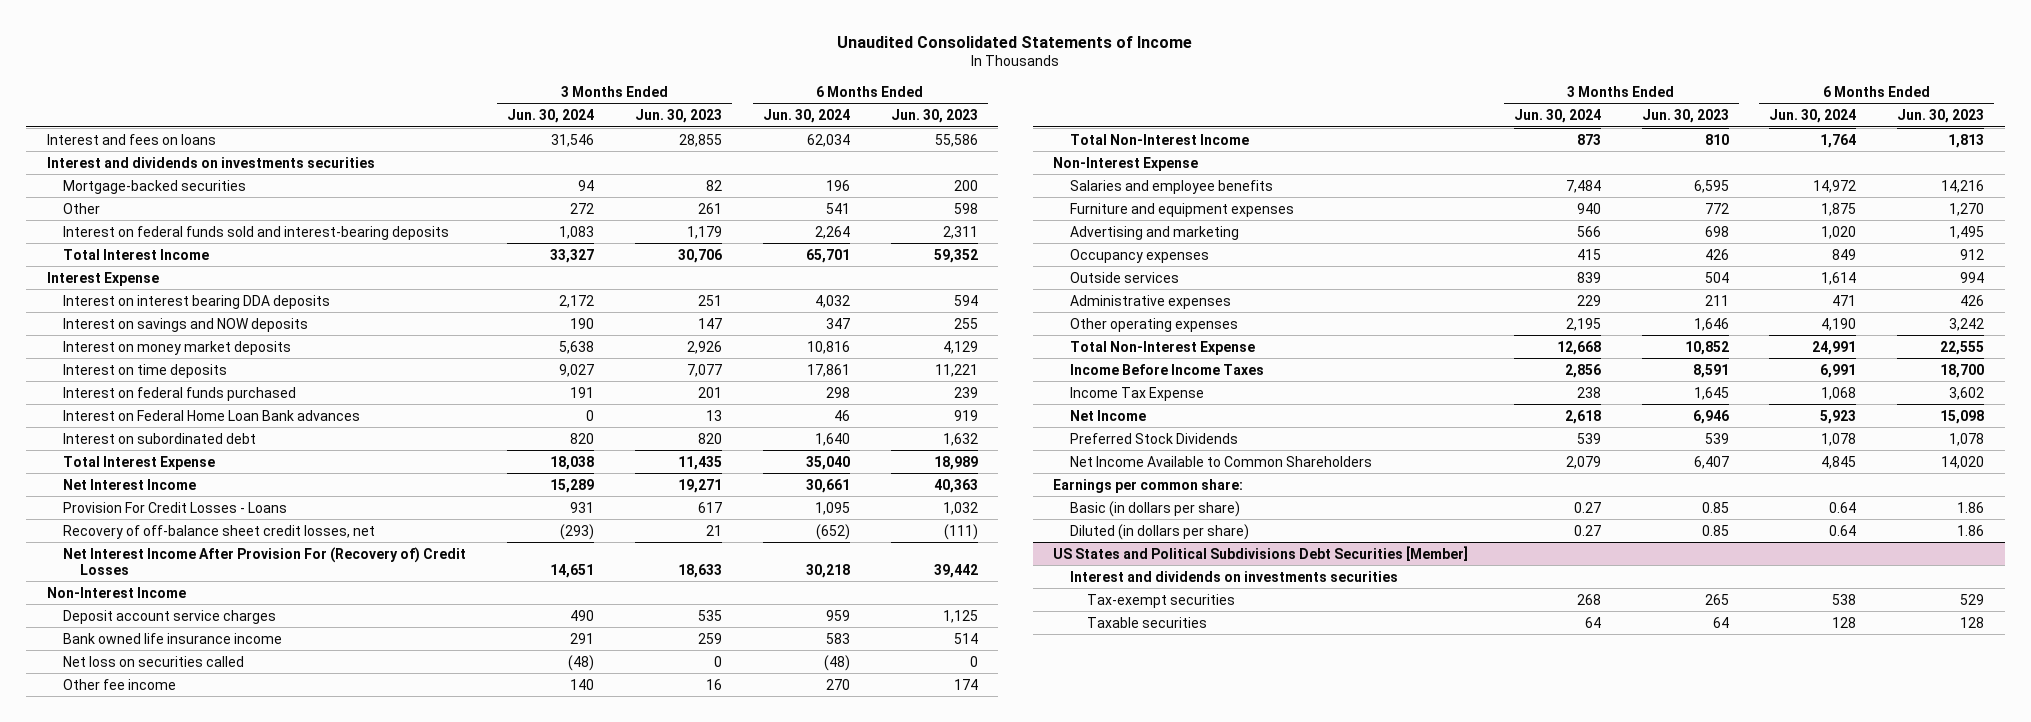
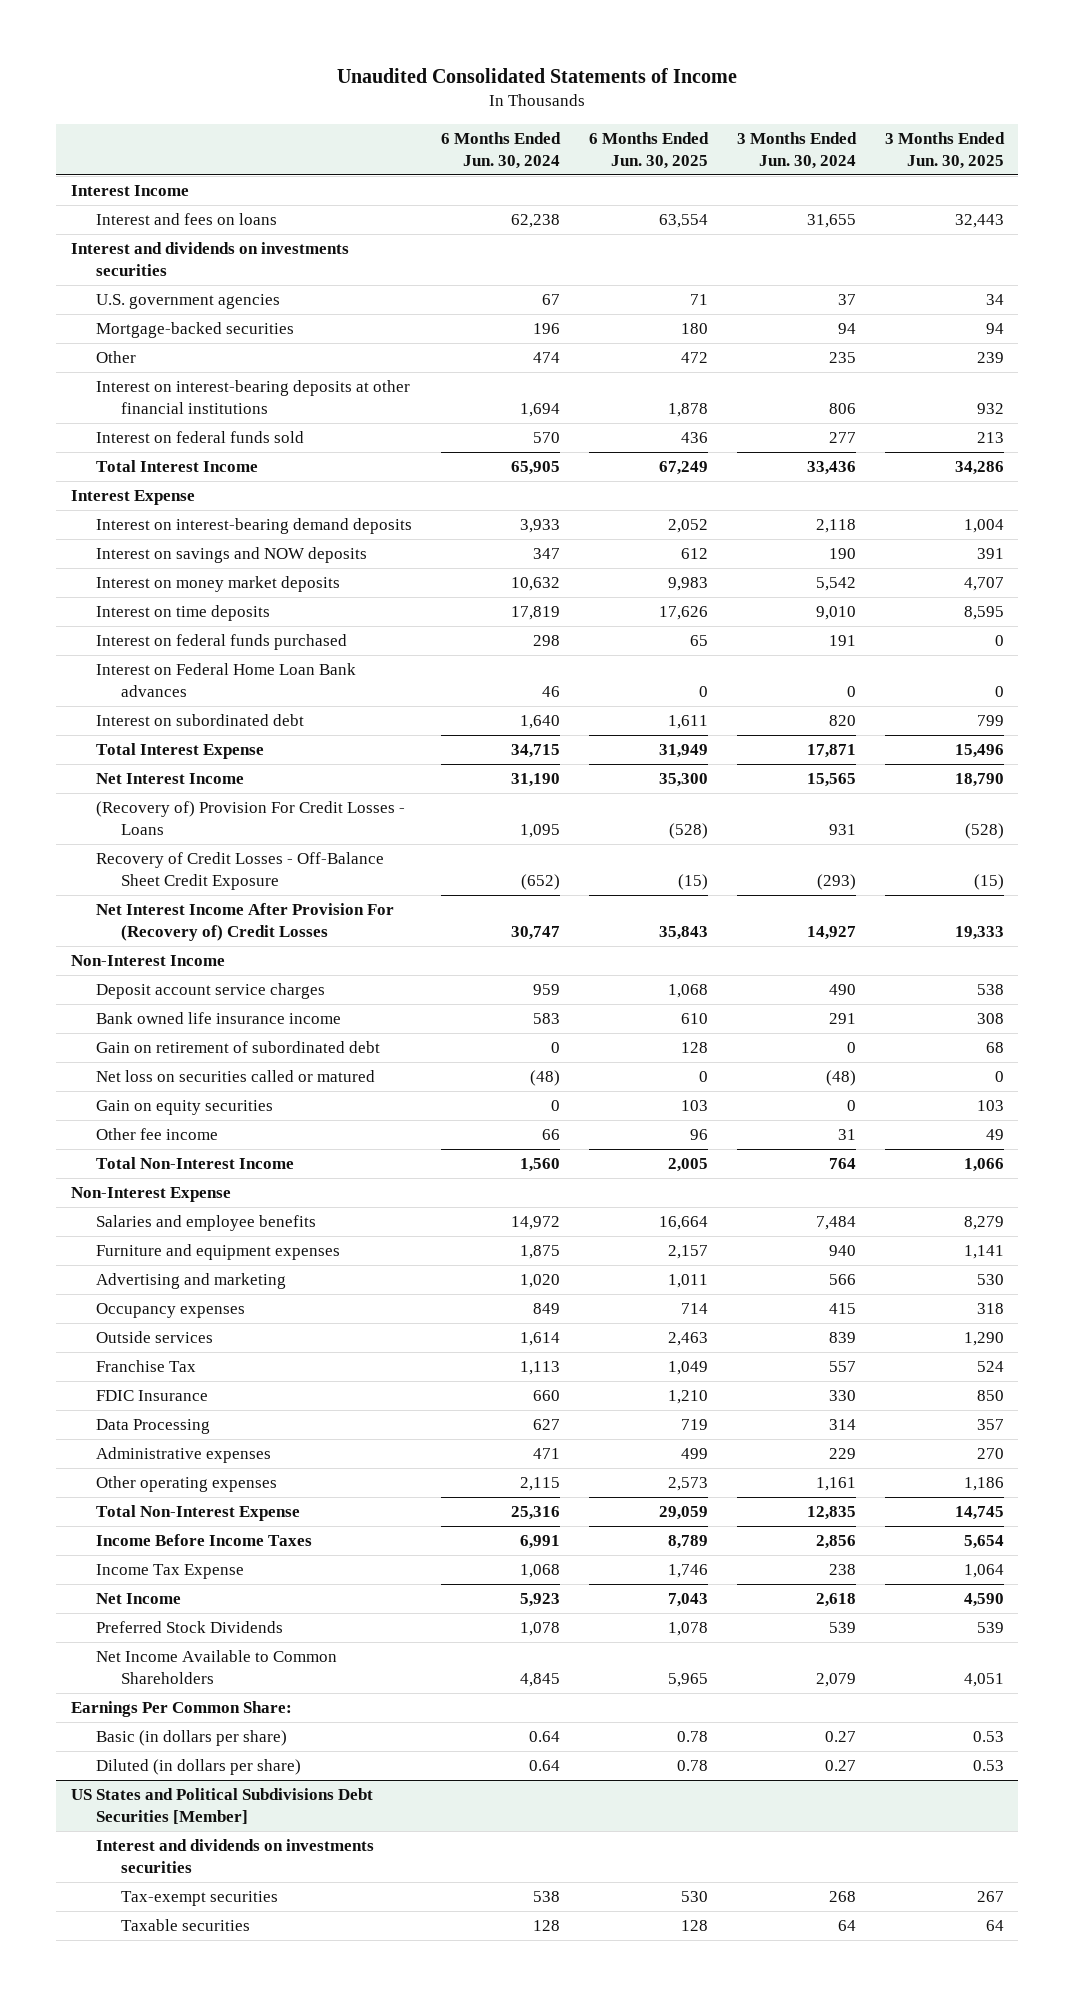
- | 3 Months Ended Jun. 30, 2024 | 3 Months Ended Jun. 30, 2023 | 6 Months Ended Jun. 30, 2024 | 6 Months Ended Jun. 30, 2023
+ | 6 Months Ended Jun. 30, 2024 | 6 Months Ended Jun. 30, 2025 | 3 Months Ended Jun. 30, 2024 | 3 Months Ended Jun. 30, 2025
- Interest and fees on loans | 31,546 | 28,855 | 62,034 | 55,586
+ Interest Income
+ Interest and fees on loans | 62,238 | 63,554 | 31,655 | 32,443
+ U.S. government agencies | 67 | 71 | 37 | 34
- Other | 272 | 261 | 541 | 598
- Interest on federal funds sold and interest-bearing deposits | 1,083 | 1,179 | 2,264 | 2,311
- Total Interest Income | 33,327 | 30,706 | 65,701 | 59,352
+ Other | 474 | 472 | 235 | 239
+ Interest on interest-bearing deposits at other financial institutions | 1,694 | 1,878 | 806 | 932
+ Interest on federal funds sold | 570 | 436 | 277 | 213
+ Total Interest Income | 65,905 | 67,249 | 33,436 | 34,286
- Interest on interest bearing DDA deposits | 2,172 | 251 | 4,032 | 594
+ Interest on interest-bearing demand deposits | 3,933 | 2,052 | 2,118 | 1,004
- Interest on money market deposits | 5,638 | 2,926 | 10,816 | 4,129
- Interest on time deposits | 9,027 | 7,077 | 17,861 | 11,221
+ Interest on money market deposits | 10,632 | 9,983 | 5,542 | 4,707
+ Interest on time deposits | 17,819 | 17,626 | 9,010 | 8,595
- Total Interest Expense | 18,038 | 11,435 | 35,040 | 18,989
- Net Interest Income | 15,289 | 19,271 | 30,661 | 40,363
- Provision For Credit Losses - Loans | 931 | 617 | 1,095 | 1,032
- Recovery of off-balance sheet credit losses, net | (293) | 21 | (652) | (111)
- Net Interest Income After Provision For (Recovery of) Credit Losses | 14,651 | 18,633 | 30,218 | 39,442
+ Total Interest Expense | 34,715 | 31,949 | 17,871 | 15,496
+ Net Interest Income | 31,190 | 35,300 | 15,565 | 18,790
+ (Recovery of) Provision For Credit Losses - Loans | 1,095 | (528) | 931 | (528)
+ Recovery of Credit Losses - Off-Balance Sheet Credit Exposure | (652) | (15) | (293) | (15)
+ Net Interest Income After Provision For (Recovery of) Credit Losses | 30,747 | 35,843 | 14,927 | 19,333
- Net loss on securities called | (48) | 0 | (48) | 0
- Other fee income | 140 | 16 | 270 | 174
- Total Non-Interest Income | 873 | 810 | 1,764 | 1,813
+ Gain on retirement of subordinated debt | 0 | 128 | 0 | 68
+ Net loss on securities called or matured | (48) | 0 | (48) | 0
+ Gain on equity securities | 0 | 103 | 0 | 103
+ Other fee income | 66 | 96 | 31 | 49
+ Total Non-Interest Income | 1,560 | 2,005 | 764 | 1,066
+ Franchise Tax | 1,113 | 1,049 | 557 | 524
+ FDIC Insurance | 660 | 1,210 | 330 | 850
+ Data Processing | 627 | 719 | 314 | 357
- Other operating expenses | 2,195 | 1,646 | 4,190 | 3,242
- Total Non-Interest Expense | 12,668 | 10,852 | 24,991 | 22,555
+ Other operating expenses | 2,115 | 2,573 | 1,161 | 1,186
+ Total Non-Interest Expense | 25,316 | 29,059 | 12,835 | 14,745
- Earnings per common share:
+ Earnings Per Common Share:

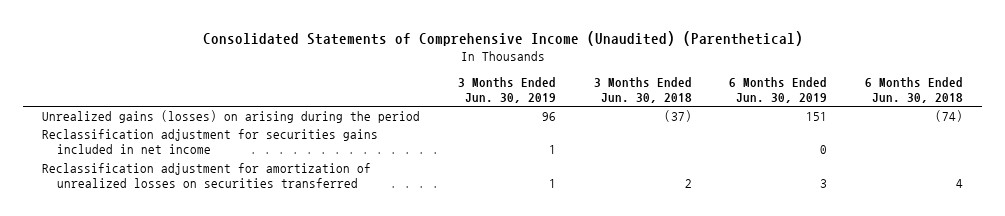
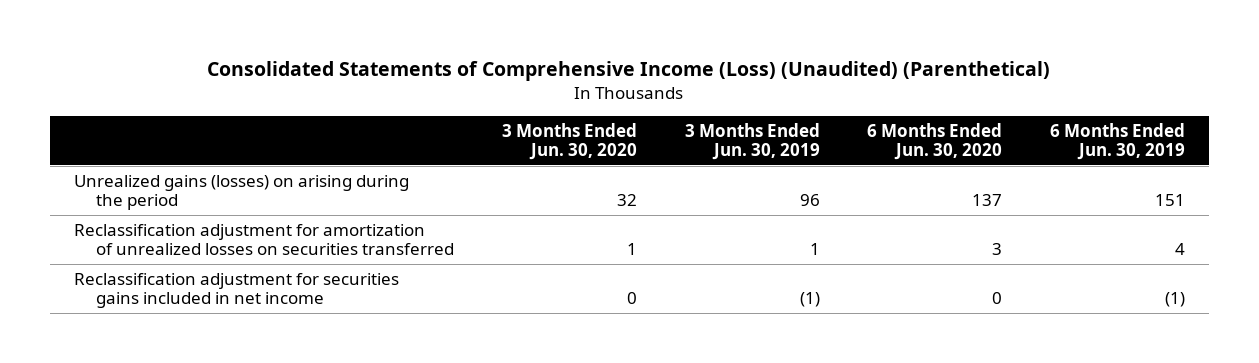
- Consolidated Statements of Comprehensive Income (Unaudited) (Parenthetical)
+ Consolidated Statements of Comprehensive Income (Loss) (Unaudited) (Parenthetical)
- | 3 Months Ended Jun. 30, 2019 | 3 Months Ended Jun. 30, 2018 | 6 Months Ended Jun. 30, 2019 | 6 Months Ended Jun. 30, 2018
+ | 3 Months Ended Jun. 30, 2020 | 3 Months Ended Jun. 30, 2019 | 6 Months Ended Jun. 30, 2020 | 6 Months Ended Jun. 30, 2019
- Reclassification adjustment for securities gains included in net income | 1 | | 0 |
- Reclassification adjustment for amortization of unrealized losses on securities transferred | 1 | 2 | 3 | 4
+ Reclassification adjustment for amortization of unrealized losses on securities transferred | 1 | 1 | 3 | 4
+ Reclassification adjustment for securities gains included in net income | 0 | (1) | 0 | (1)

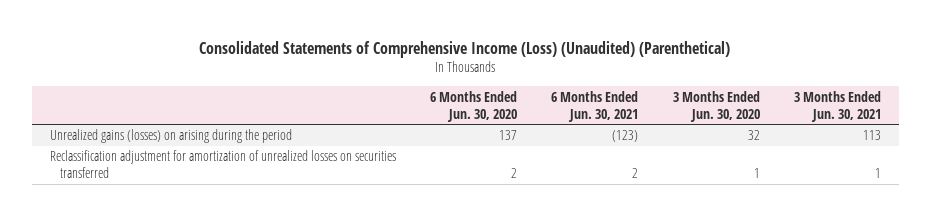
- | 3 Months Ended Jun. 30, 2020 | 3 Months Ended Jun. 30, 2019 | 6 Months Ended Jun. 30, 2020 | 6 Months Ended Jun. 30, 2019
+ | 6 Months Ended Jun. 30, 2020 | 6 Months Ended Jun. 30, 2021 | 3 Months Ended Jun. 30, 2020 | 3 Months Ended Jun. 30, 2021
- Reclassification adjustment for amortization of unrealized losses on securities transferred | 1 | 1 | 3 | 4
- Reclassification adjustment for securities gains included in net income | 0 | (1) | 0 | (1)
+ Reclassification adjustment for amortization of unrealized losses on securities transferred | 2 | 2 | 1 | 1

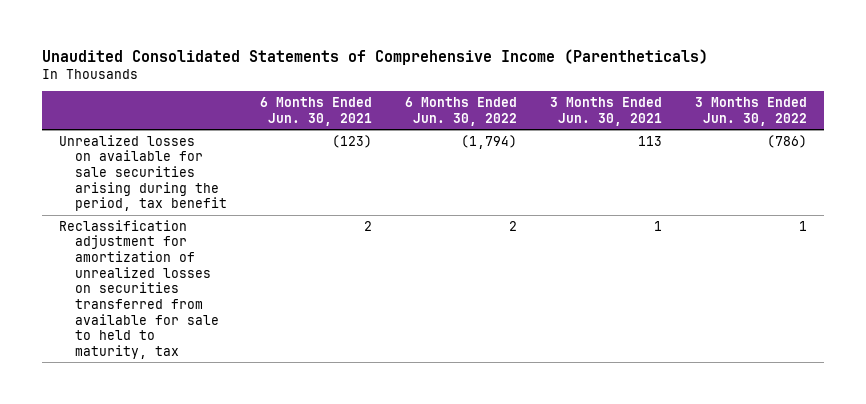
- Consolidated Statements of Comprehensive Income (Loss) (Unaudited) (Parenthetical)
+ Unaudited Consolidated Statements of Comprehensive Income (Parentheticals)
- | 6 Months Ended Jun. 30, 2020 | 6 Months Ended Jun. 30, 2021 | 3 Months Ended Jun. 30, 2020 | 3 Months Ended Jun. 30, 2021
+ | 6 Months Ended Jun. 30, 2021 | 6 Months Ended Jun. 30, 2022 | 3 Months Ended Jun. 30, 2021 | 3 Months Ended Jun. 30, 2022
- Unrealized gains (losses) on arising during the period | 137 | (123) | 32 | 113
- Reclassification adjustment for amortization of unrealized losses on securities transferred | 2 | 2 | 1 | 1
+ Unrealized losses on available for sale securities arising during the period, tax benefit | (123) | (1,794) | 113 | (786)
+ Reclassification adjustment for amortization of unrealized losses on securities transferred from available for sale to held to maturity, tax | 2 | 2 | 1 | 1

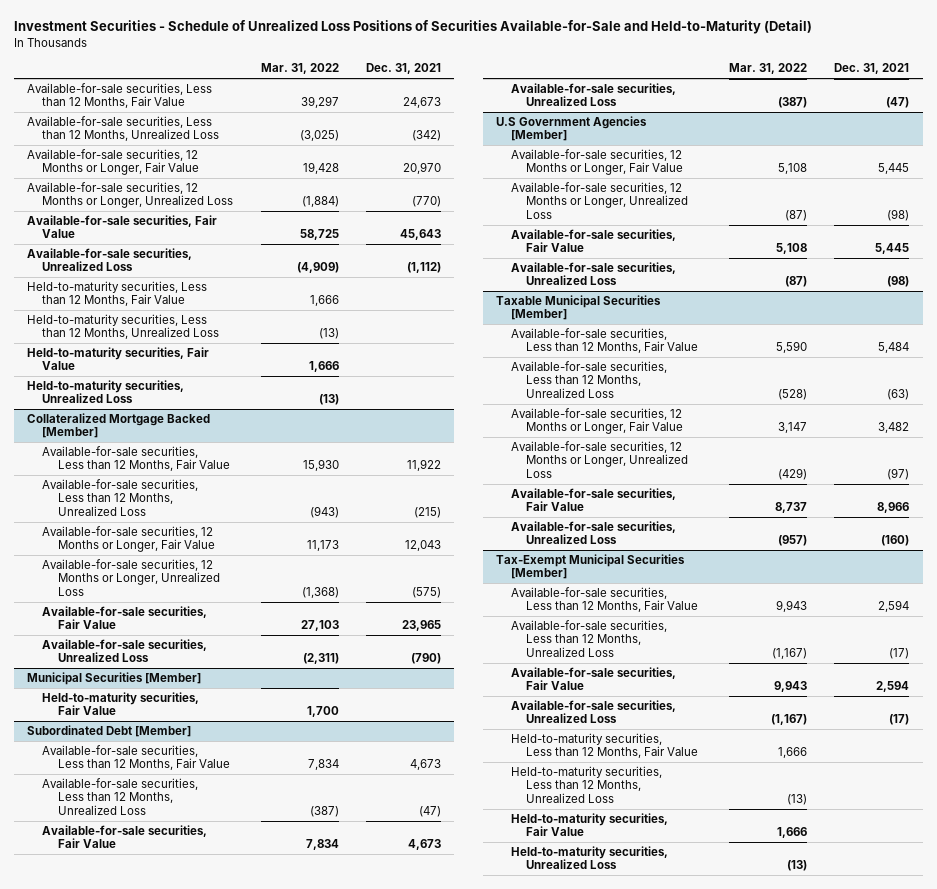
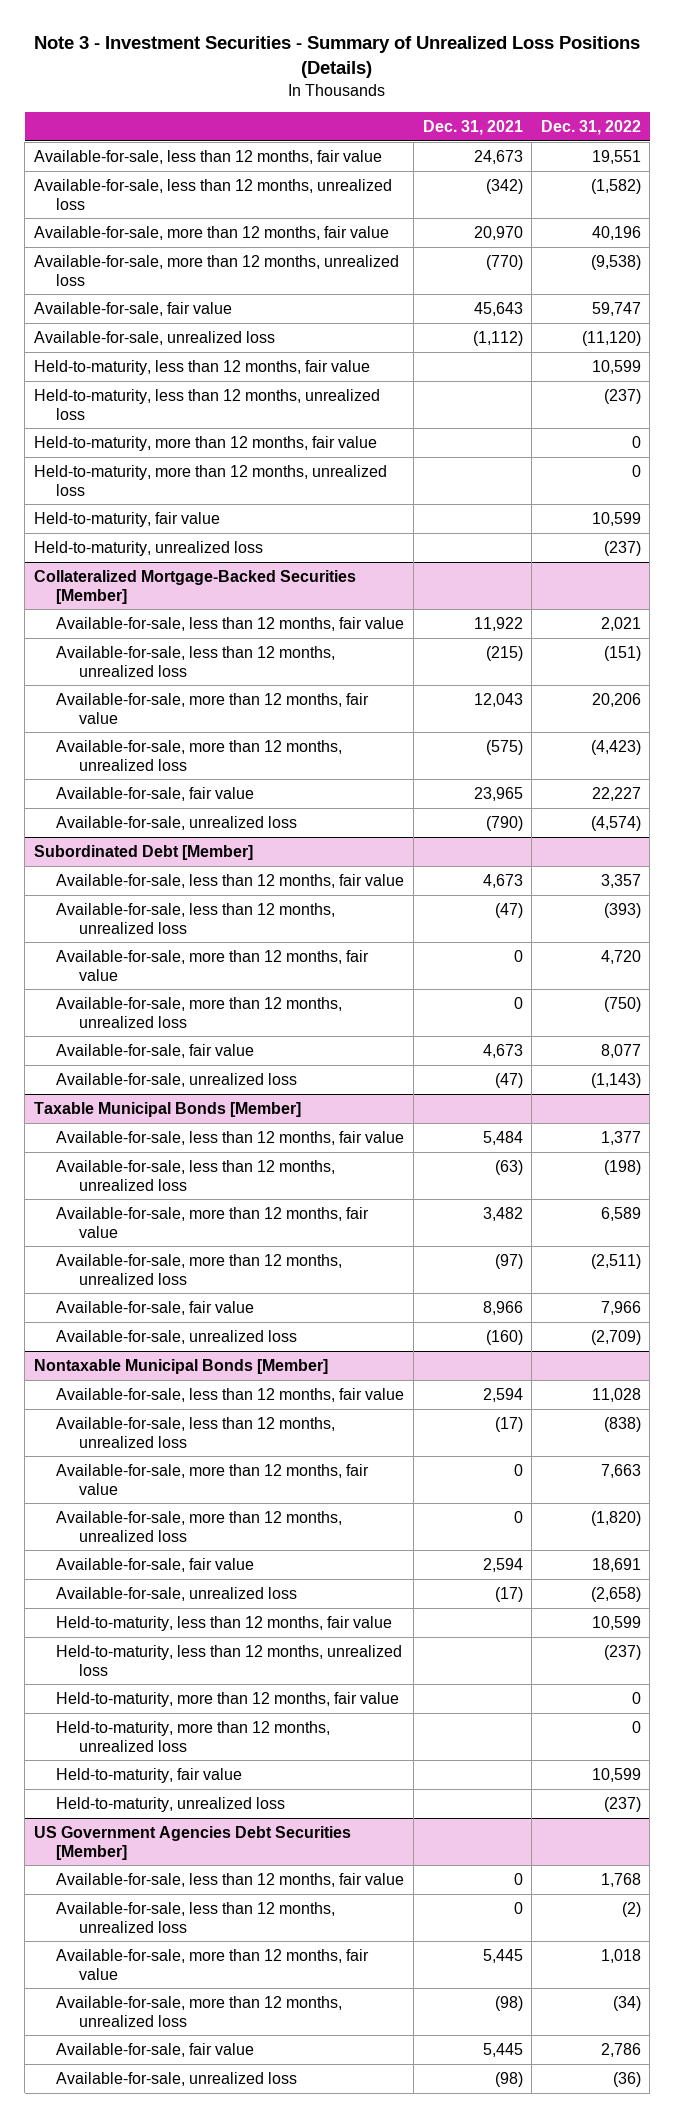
- Investment Securities - Schedule of Unrealized Loss Positions of Securities Available-for-Sale and Held-to-Maturity (Detail)
+ Note 3 - Investment Securities - Summary of Unrealized Loss Positions (Details)
- | Mar. 31, 2022 | Dec. 31, 2021
+ | Dec. 31, 2021 | Dec. 31, 2022
- Available-for-sale securities, Less than 12 Months, Fair Value | 39,297 | 24,673
- Available-for-sale securities, Less than 12 Months, Unrealized Loss | (3,025) | (342)
- Available-for-sale securities, 12 Months or Longer, Fair Value | 19,428 | 20,970
- Available-for-sale securities, 12 Months or Longer, Unrealized Loss | (1,884) | (770)
- Available-for-sale securities, Fair Value | 58,725 | 45,643
- Available-for-sale securities, Unrealized Loss | (4,909) | (1,112)
- Held-to-maturity securities, Less than 12 Months, Fair Value | 1,666 |
- Held-to-maturity securities, Less than 12 Months, Unrealized Loss | (13) |
- Held-to-maturity securities, Fair Value | 1,666 |
- Held-to-maturity securities, Unrealized Loss | (13) |
- Collateralized Mortgage Backed [Member]
- Available-for-sale securities, Less than 12 Months, Fair Value | 15,930 | 11,922
- Available-for-sale securities, Less than 12 Months, Unrealized Loss | (943) | (215)
- Available-for-sale securities, 12 Months or Longer, Fair Value | 11,173 | 12,043
- Available-for-sale securities, 12 Months or Longer, Unrealized Loss | (1,368) | (575)
- Available-for-sale securities, Fair Value | 27,103 | 23,965
- Available-for-sale securities, Unrealized Loss | (2,311) | (790)
- Municipal Securities [Member]
- Held-to-maturity securities, Fair Value | 1,700 |
+ Available-for-sale, less than 12 months, fair value | 24,673 | 19,551
+ Available-for-sale, less than 12 months, unrealized loss | (342) | (1,582)
+ Available-for-sale, more than 12 months, fair value | 20,970 | 40,196
+ Available-for-sale, more than 12 months, unrealized loss | (770) | (9,538)
+ Available-for-sale, fair value | 45,643 | 59,747
+ Available-for-sale, unrealized loss | (1,112) | (11,120)
+ Held-to-maturity, less than 12 months, fair value | | 10,599
+ Held-to-maturity, less than 12 months, unrealized loss | | (237)
+ Held-to-maturity, more than 12 months, fair value | | 0
+ Held-to-maturity, more than 12 months, unrealized loss | | 0
+ Held-to-maturity, fair value | | 10,599
+ Held-to-maturity, unrealized loss | | (237)
+ Collateralized Mortgage-Backed Securities [Member]
+ Available-for-sale, less than 12 months, fair value | 11,922 | 2,021
+ Available-for-sale, less than 12 months, unrealized loss | (215) | (151)
+ Available-for-sale, more than 12 months, fair value | 12,043 | 20,206
+ Available-for-sale, more than 12 months, unrealized loss | (575) | (4,423)
+ Available-for-sale, fair value | 23,965 | 22,227
+ Available-for-sale, unrealized loss | (790) | (4,574)
@ Subordinated Debt [Member]
- Available-for-sale securities, Less than 12 Months, Fair Value | 7,834 | 4,673
- Available-for-sale securities, Less than 12 Months, Unrealized Loss | (387) | (47)
- Available-for-sale securities, Fair Value | 7,834 | 4,673
- Available-for-sale securities, Unrealized Loss | (387) | (47)
- U.S Government Agencies [Member]
- Available-for-sale securities, 12 Months or Longer, Fair Value | 5,108 | 5,445
- Available-for-sale securities, 12 Months or Longer, Unrealized Loss | (87) | (98)
- Available-for-sale securities, Fair Value | 5,108 | 5,445
- Available-for-sale securities, Unrealized Loss | (87) | (98)
- Taxable Municipal Securities [Member]
- Available-for-sale securities, Less than 12 Months, Fair Value | 5,590 | 5,484
- Available-for-sale securities, Less than 12 Months, Unrealized Loss | (528) | (63)
- Available-for-sale securities, 12 Months or Longer, Fair Value | 3,147 | 3,482
- Available-for-sale securities, 12 Months or Longer, Unrealized Loss | (429) | (97)
- Available-for-sale securities, Fair Value | 8,737 | 8,966
- Available-for-sale securities, Unrealized Loss | (957) | (160)
- Tax-Exempt Municipal Securities [Member]
- Available-for-sale securities, Less than 12 Months, Fair Value | 9,943 | 2,594
- Available-for-sale securities, Less than 12 Months, Unrealized Loss | (1,167) | (17)
- Available-for-sale securities, Fair Value | 9,943 | 2,594
- Available-for-sale securities, Unrealized Loss | (1,167) | (17)
- Held-to-maturity securities, Less than 12 Months, Fair Value | 1,666 |
- Held-to-maturity securities, Less than 12 Months, Unrealized Loss | (13) |
- Held-to-maturity securities, Fair Value | 1,666 |
- Held-to-maturity securities, Unrealized Loss | (13) |
@ Subordinated Debt [Member]
+ Available-for-sale, less than 12 months, fair value | 4,673 | 3,357
+ Available-for-sale, less than 12 months, unrealized loss | (47) | (393)
+ Available-for-sale, more than 12 months, fair value | 0 | 4,720
+ Available-for-sale, more than 12 months, unrealized loss | 0 | (750)
+ Available-for-sale, fair value | 4,673 | 8,077
+ Available-for-sale, unrealized loss | (47) | (1,143)
+ Taxable Municipal Bonds [Member]
+ Available-for-sale, less than 12 months, fair value | 5,484 | 1,377
+ Available-for-sale, less than 12 months, unrealized loss | (63) | (198)
+ Available-for-sale, more than 12 months, fair value | 3,482 | 6,589
+ Available-for-sale, more than 12 months, unrealized loss | (97) | (2,511)
+ Available-for-sale, fair value | 8,966 | 7,966
+ Available-for-sale, unrealized loss | (160) | (2,709)
+ Nontaxable Municipal Bonds [Member]
+ Available-for-sale, less than 12 months, fair value | 2,594 | 11,028
+ Available-for-sale, less than 12 months, unrealized loss | (17) | (838)
+ Available-for-sale, more than 12 months, fair value | 0 | 7,663
+ Available-for-sale, more than 12 months, unrealized loss | 0 | (1,820)
+ Available-for-sale, fair value | 2,594 | 18,691
+ Available-for-sale, unrealized loss | (17) | (2,658)
+ Held-to-maturity, less than 12 months, fair value | | 10,599
+ Held-to-maturity, less than 12 months, unrealized loss | | (237)
+ Held-to-maturity, more than 12 months, fair value | | 0
+ Held-to-maturity, more than 12 months, unrealized loss | | 0
+ Held-to-maturity, fair value | | 10,599
+ Held-to-maturity, unrealized loss | | (237)
+ US Government Agencies Debt Securities [Member]
+ Available-for-sale, less than 12 months, fair value | 0 | 1,768
+ Available-for-sale, less than 12 months, unrealized loss | 0 | (2)
+ Available-for-sale, more than 12 months, fair value | 5,445 | 1,018
+ Available-for-sale, more than 12 months, unrealized loss | (98) | (34)
+ Available-for-sale, fair value | 5,445 | 2,786
+ Available-for-sale, unrealized loss | (98) | (36)

